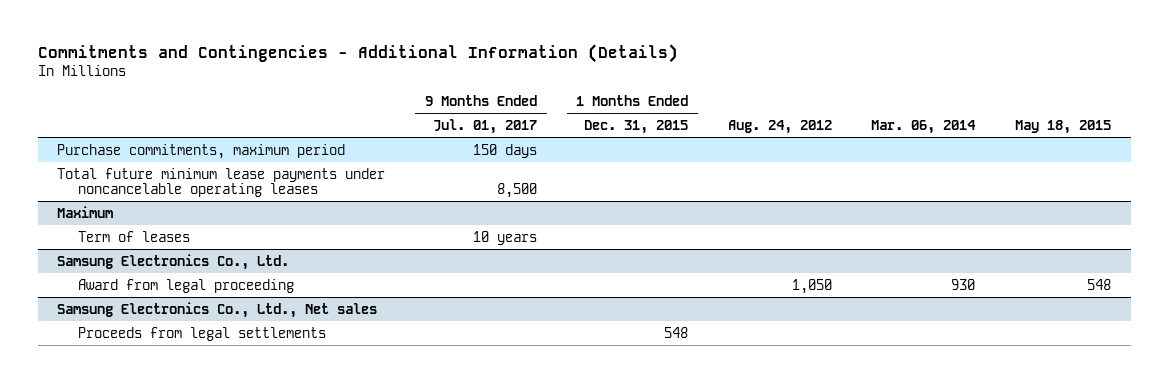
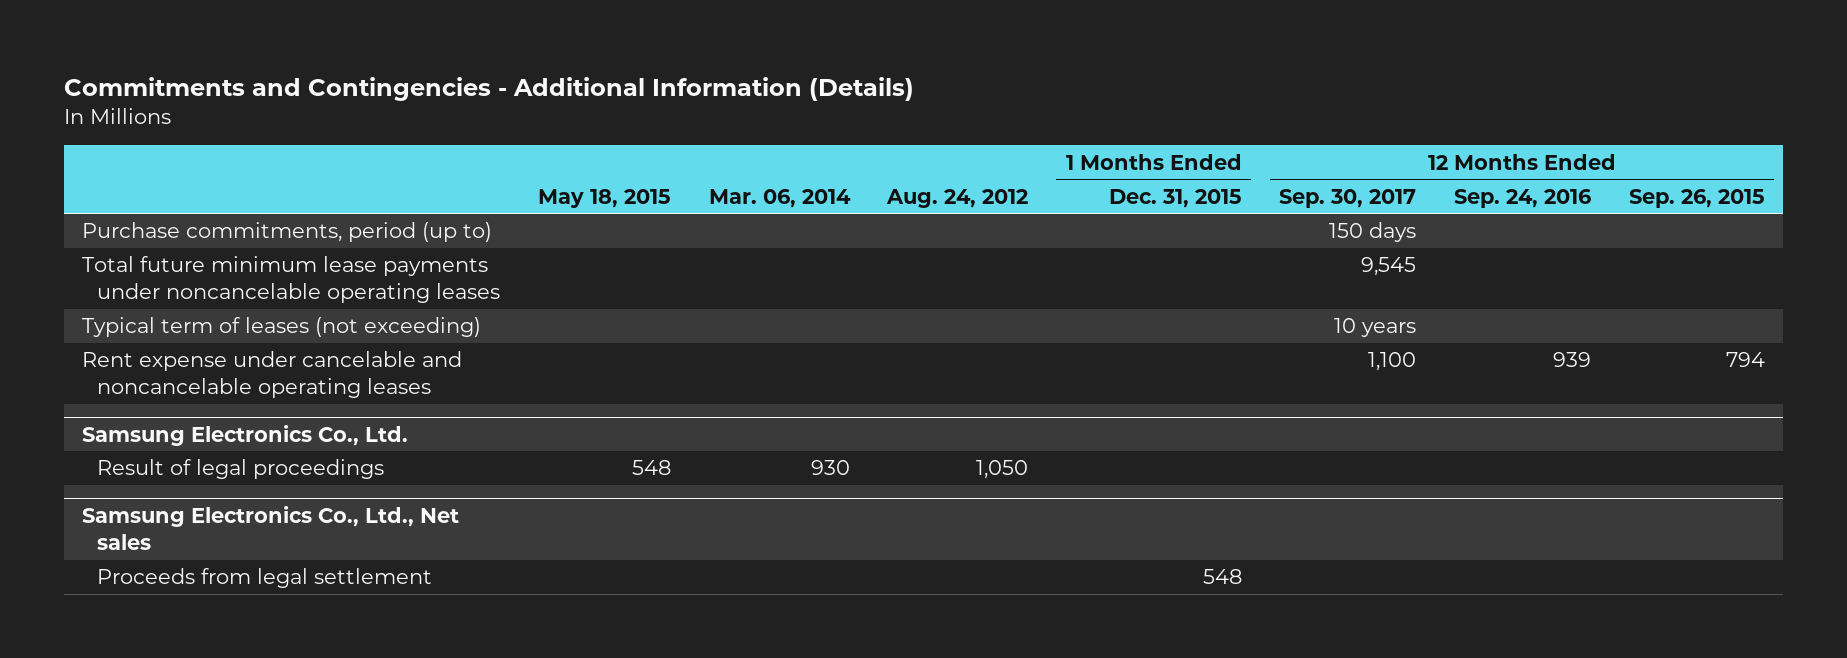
- | 9 Months Ended Jul. 01, 2017 | 1 Months Ended Dec. 31, 2015 | Aug. 24, 2012 | Mar. 06, 2014 | May 18, 2015
+ | May 18, 2015 | Mar. 06, 2014 | Aug. 24, 2012 | 1 Months Ended Dec. 31, 2015 | 12 Months Ended Sep. 30, 2017 | 12 Months Ended Sep. 24, 2016 | 12 Months Ended Sep. 26, 2015
- Purchase commitments, maximum period | 150 days | | | |
+ Purchase commitments, period (up to) | | | | | 150 days | |
- Maximum
- Term of leases | 10 years | | | |
+ Typical term of leases (not exceeding) | | | | | 10 years | |
+ Rent expense under cancelable and noncancelable operating leases | | | | | 1,100 | 939 | 794
@ Samsung Electronics Co., Ltd.
- Award from legal proceeding | | | 1,050 | 930 | 548
+ Result of legal proceedings | 548 | 930 | 1,050 | | | |
@ Samsung Electronics Co., Ltd., Net sales
- Proceeds from legal settlements | | 548 | | |
+ Proceeds from legal settlement | | | | 548 | | |

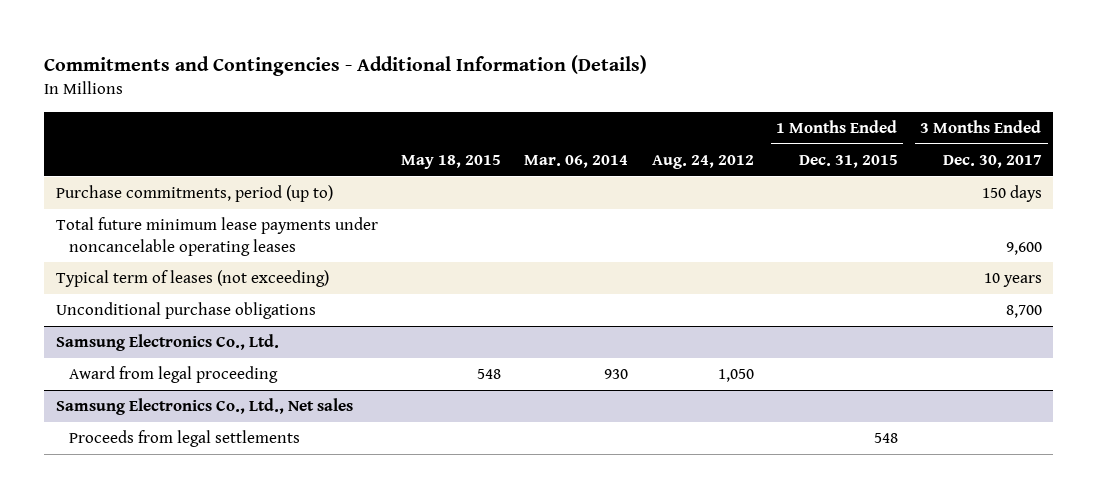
- | May 18, 2015 | Mar. 06, 2014 | Aug. 24, 2012 | 1 Months Ended Dec. 31, 2015 | 12 Months Ended Sep. 30, 2017 | 12 Months Ended Sep. 24, 2016 | 12 Months Ended Sep. 26, 2015
+ | May 18, 2015 | Mar. 06, 2014 | Aug. 24, 2012 | 1 Months Ended Dec. 31, 2015 | 3 Months Ended Dec. 30, 2017
- Rent expense under cancelable and noncancelable operating leases | | | | | 1,100 | 939 | 794
+ Unconditional purchase obligations | | | | | 8,700
@ Samsung Electronics Co., Ltd.
- Result of legal proceedings | 548 | 930 | 1,050 | | | |
+ Award from legal proceeding | 548 | 930 | 1,050 | |
@ Samsung Electronics Co., Ltd., Net sales
- Proceeds from legal settlement | | | | 548 | | |
+ Proceeds from legal settlements | | | | 548 |

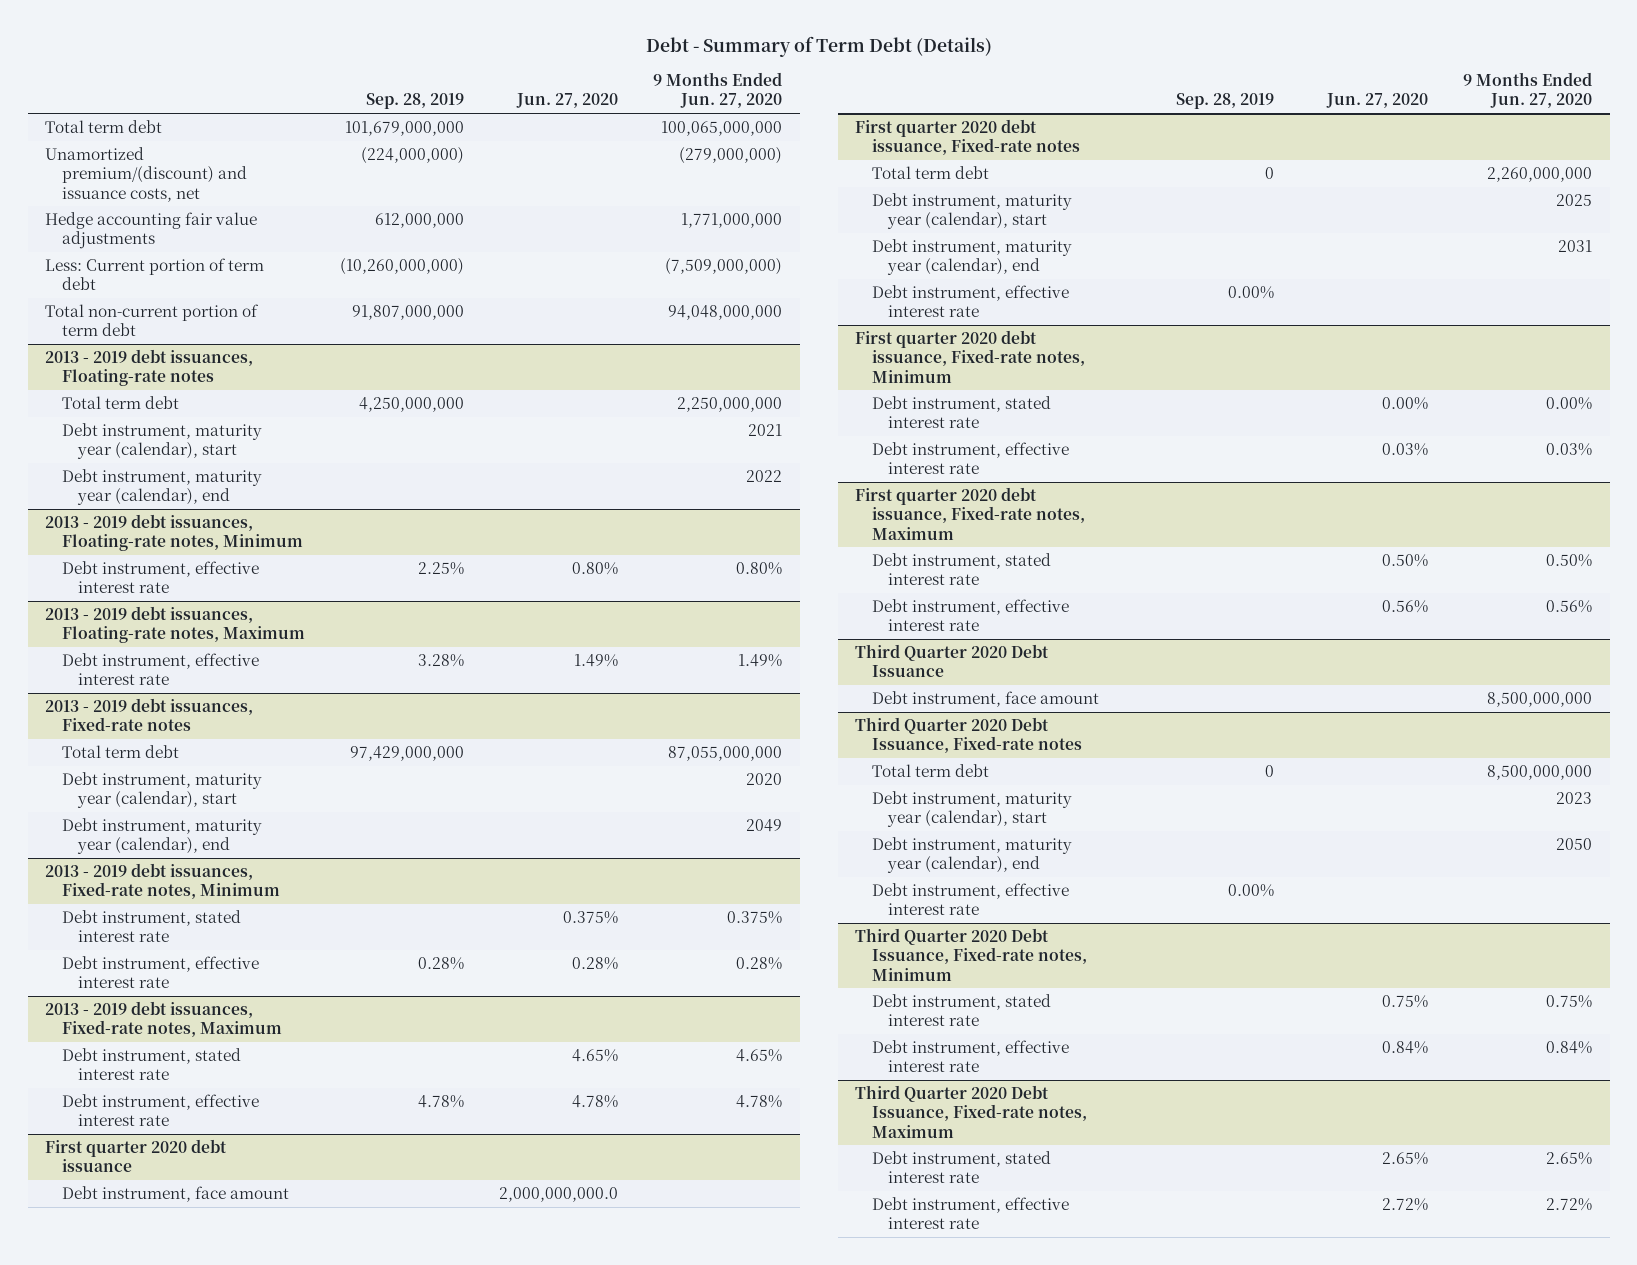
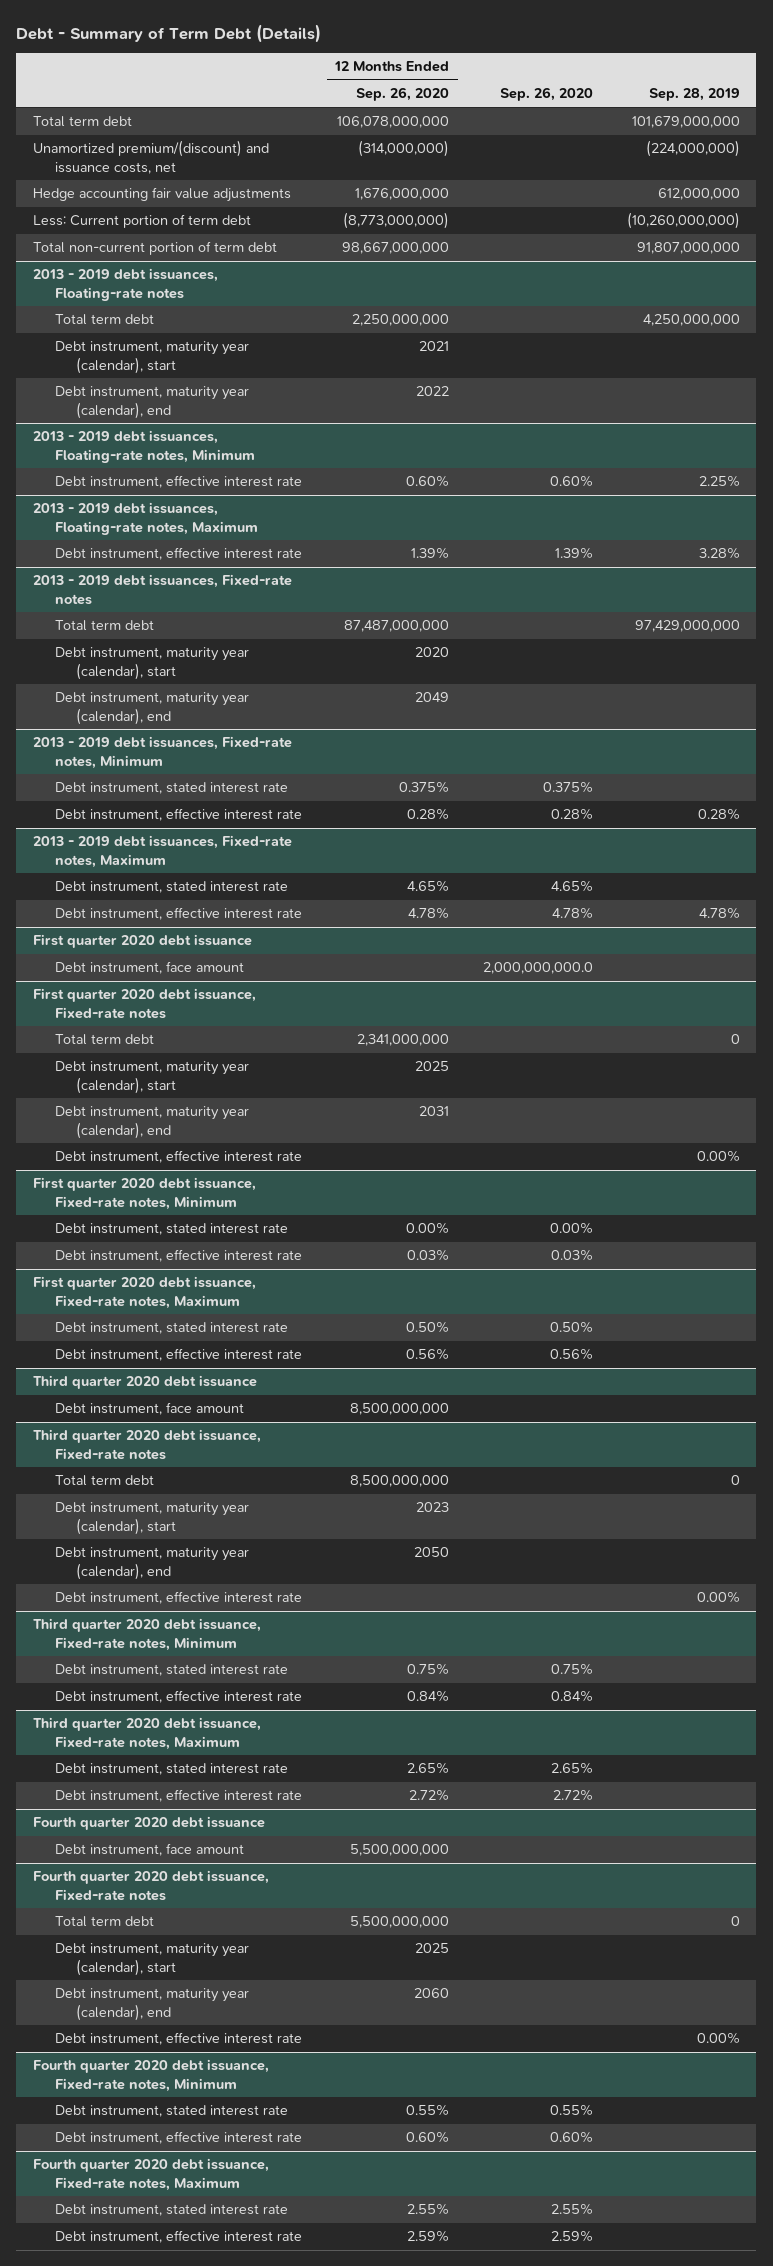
- | Sep. 28, 2019 | Jun. 27, 2020 | 9 Months Ended Jun. 27, 2020
+ | 12 Months Ended Sep. 26, 2020 | Sep. 26, 2020 | Sep. 28, 2019
- Third Quarter 2020 Debt Issuance
+ Third quarter 2020 debt issuance
- Third Quarter 2020 Debt Issuance, Fixed-rate notes
+ Third quarter 2020 debt issuance, Fixed-rate notes
- Third Quarter 2020 Debt Issuance, Fixed-rate notes, Minimum
+ Third quarter 2020 debt issuance, Fixed-rate notes, Minimum
- Third Quarter 2020 Debt Issuance, Fixed-rate notes, Maximum
+ Third quarter 2020 debt issuance, Fixed-rate notes, Maximum
+ Fourth quarter 2020 debt issuance
+ Debt instrument, face amount | 5,500,000,000 | |
+ Fourth quarter 2020 debt issuance, Fixed-rate notes
+ Total term debt | 5,500,000,000 | | 0
+ Debt instrument, maturity year (calendar), start | 2025 | |
+ Debt instrument, maturity year (calendar), end | 2060 | |
+ Debt instrument, effective interest rate | | | 0.00%
+ Fourth quarter 2020 debt issuance, Fixed-rate notes, Minimum
+ Debt instrument, stated interest rate | 0.55% | 0.55% |
+ Debt instrument, effective interest rate | 0.60% | 0.60% |
+ Fourth quarter 2020 debt issuance, Fixed-rate notes, Maximum
+ Debt instrument, stated interest rate | 2.55% | 2.55% |
+ Debt instrument, effective interest rate | 2.59% | 2.59% |

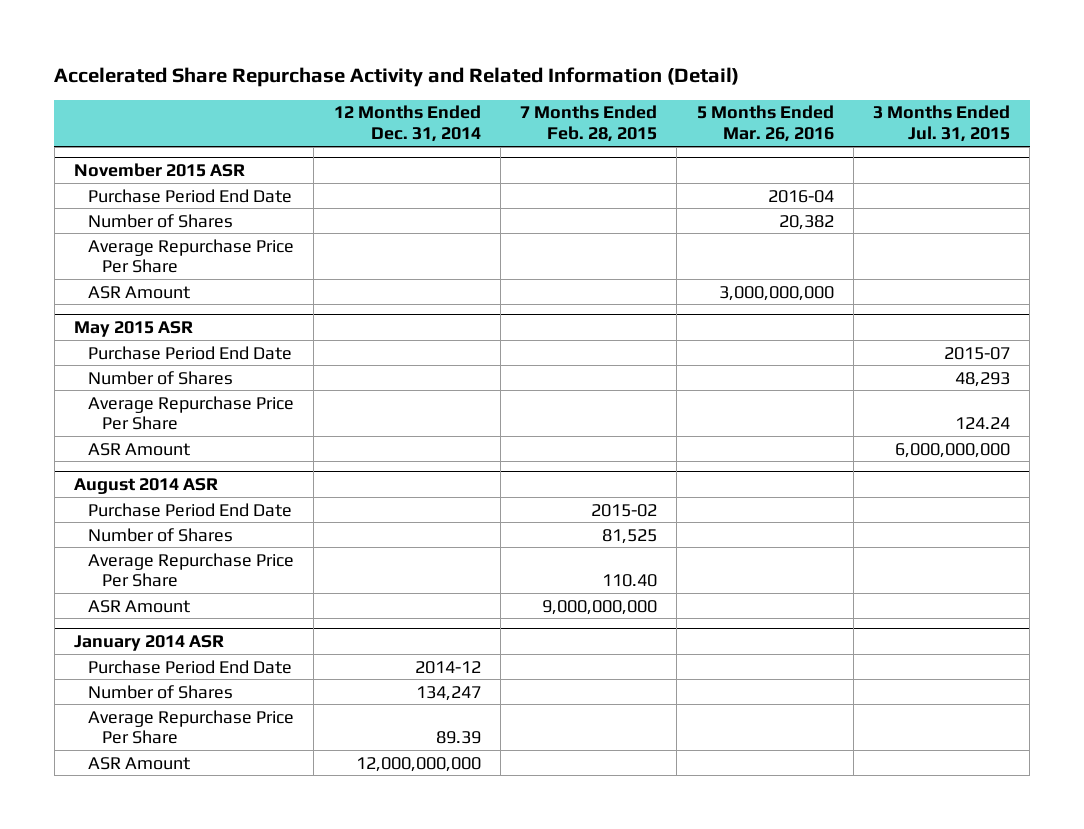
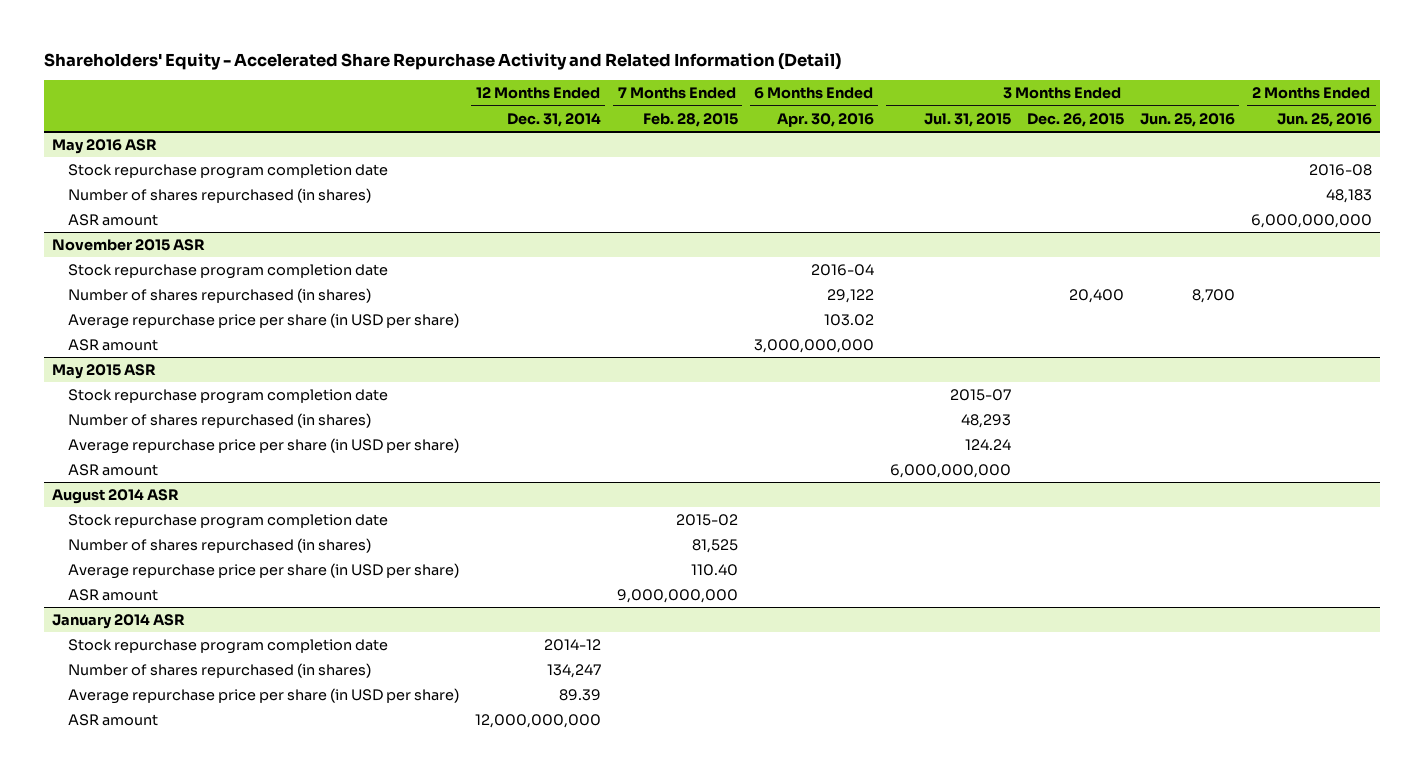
- Accelerated Share Repurchase Activity and Related Information (Detail)
+ Shareholders' Equity - Accelerated Share Repurchase Activity and Related Information (Detail)
- | 12 Months Ended Dec. 31, 2014 | 7 Months Ended Feb. 28, 2015 | 5 Months Ended Mar. 26, 2016 | 3 Months Ended Jul. 31, 2015
+ | 12 Months Ended Dec. 31, 2014 | 7 Months Ended Feb. 28, 2015 | 6 Months Ended Apr. 30, 2016 | 3 Months Ended Jul. 31, 2015 | 3 Months Ended Dec. 26, 2015 | 3 Months Ended Jun. 25, 2016 | 2 Months Ended Jun. 25, 2016
+ May 2016 ASR
+ Stock repurchase program completion date | | | | | | | 2016-08
+ Number of shares repurchased (in shares) | | | | | | | 48,183
+ ASR amount | | | | | | | 6,000,000,000
@ November 2015 ASR
- Purchase Period End Date | | | 2016-04 |
- Number of Shares | | | 20,382 |
- Average Repurchase Price Per Share
- ASR Amount | | | 3,000,000,000 |
+ Stock repurchase program completion date | | | 2016-04 | | | |
+ Number of shares repurchased (in shares) | | | 29,122 | | 20,400 | 8,700 |
+ Average repurchase price per share (in USD per share) | | | 103.02 | | | |
+ ASR amount | | | 3,000,000,000 | | | |
@ May 2015 ASR
- Purchase Period End Date | | | | 2015-07
- Number of Shares | | | | 48,293
- Average Repurchase Price Per Share | | | | 124.24
- ASR Amount | | | | 6,000,000,000
+ Stock repurchase program completion date | | | | 2015-07 | | |
+ Number of shares repurchased (in shares) | | | | 48,293 | | |
+ Average repurchase price per share (in USD per share) | | | | 124.24 | | |
+ ASR amount | | | | 6,000,000,000 | | |
@ August 2014 ASR
- Purchase Period End Date | | 2015-02 | |
- Number of Shares | | 81,525 | |
- Average Repurchase Price Per Share | | 110.40 | |
- ASR Amount | | 9,000,000,000 | |
+ Stock repurchase program completion date | | 2015-02 | | | | |
+ Number of shares repurchased (in shares) | | 81,525 | | | | |
+ Average repurchase price per share (in USD per share) | | 110.40 | | | | |
+ ASR amount | | 9,000,000,000 | | | | |
@ January 2014 ASR
- Purchase Period End Date | 2014-12 | | |
- Number of Shares | 134,247 | | |
- Average Repurchase Price Per Share | 89.39 | | |
- ASR Amount | 12,000,000,000 | | |
+ Stock repurchase program completion date | 2014-12 | | | | | |
+ Number of shares repurchased (in shares) | 134,247 | | | | | |
+ Average repurchase price per share (in USD per share) | 89.39 | | | | | |
+ ASR amount | 12,000,000,000 | | | | | |

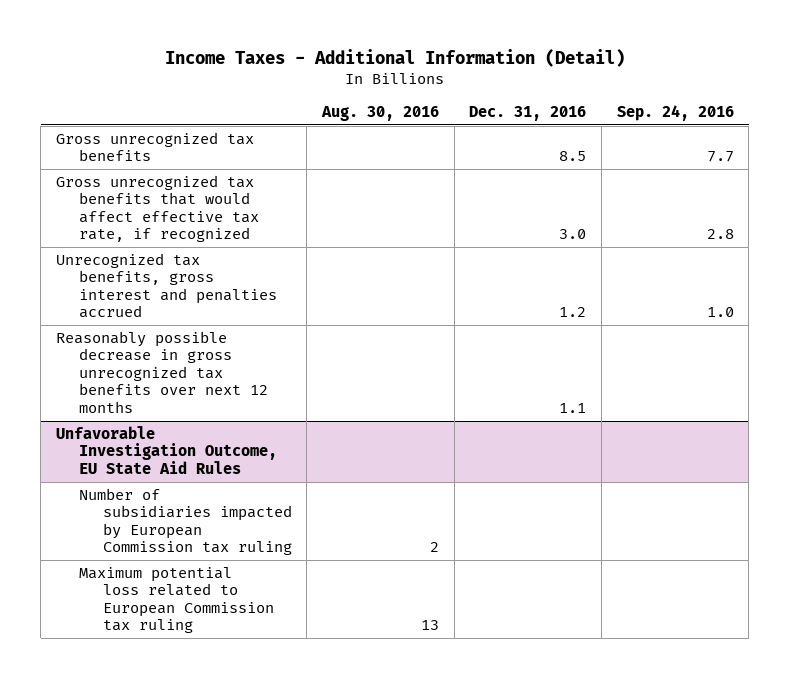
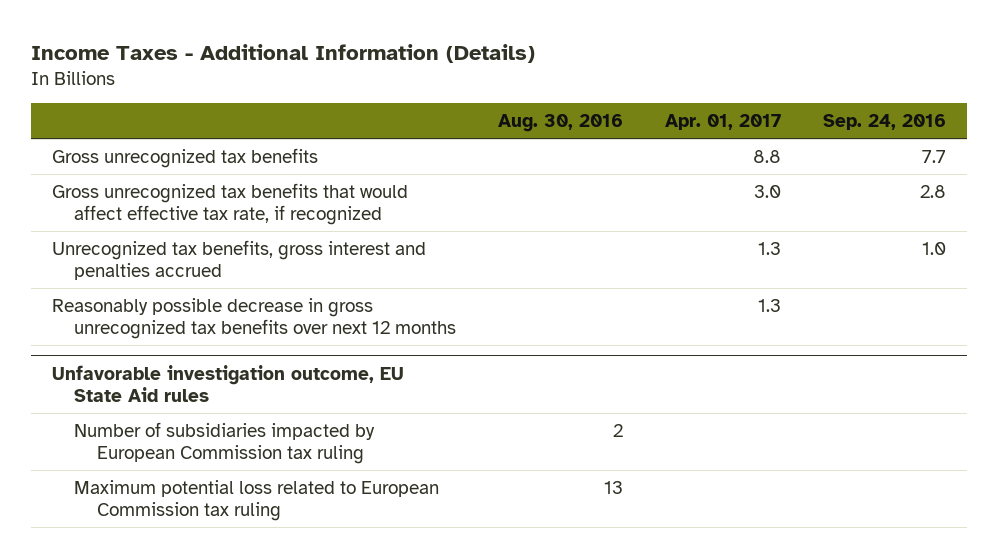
- Income Taxes - Additional Information (Detail)
+ Income Taxes - Additional Information (Details)
- | Aug. 30, 2016 | Dec. 31, 2016 | Sep. 24, 2016
+ | Aug. 30, 2016 | Apr. 01, 2017 | Sep. 24, 2016
- Unfavorable Investigation Outcome, EU State Aid Rules
+ Unfavorable investigation outcome, EU State Aid rules

